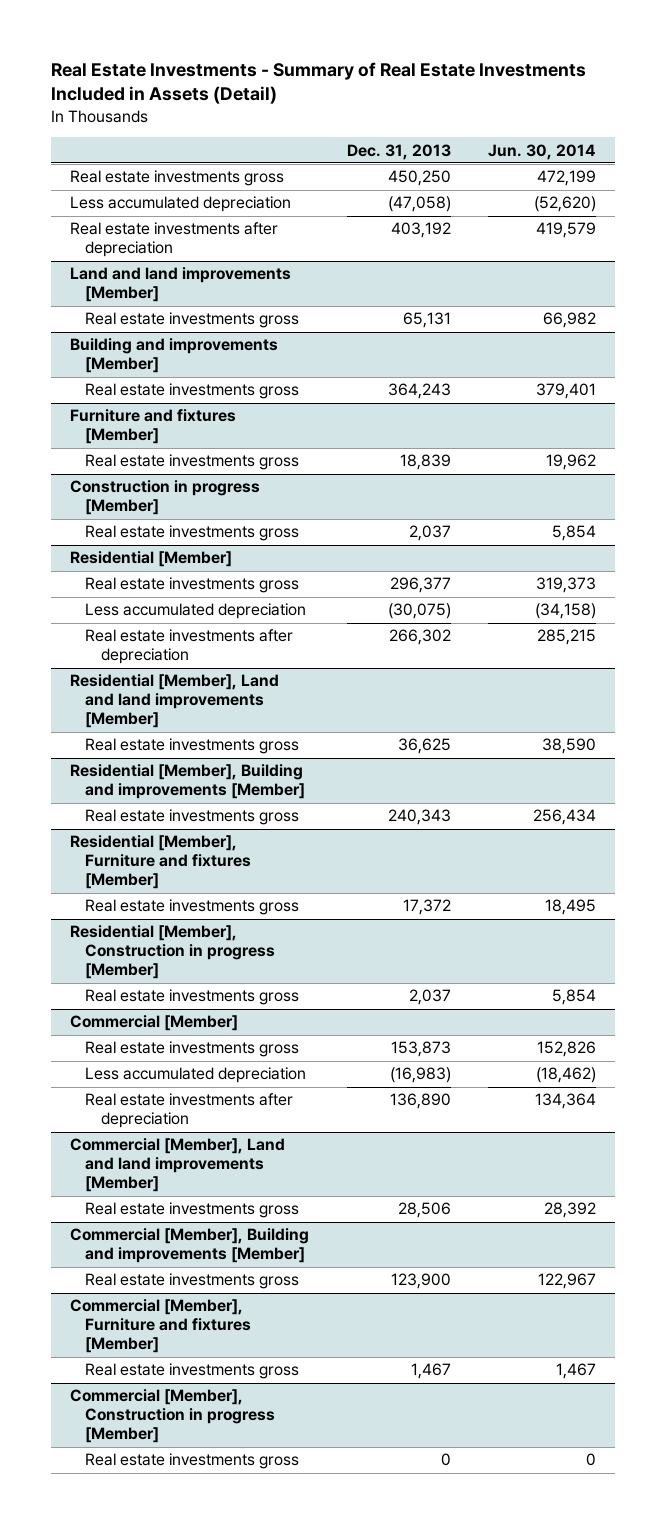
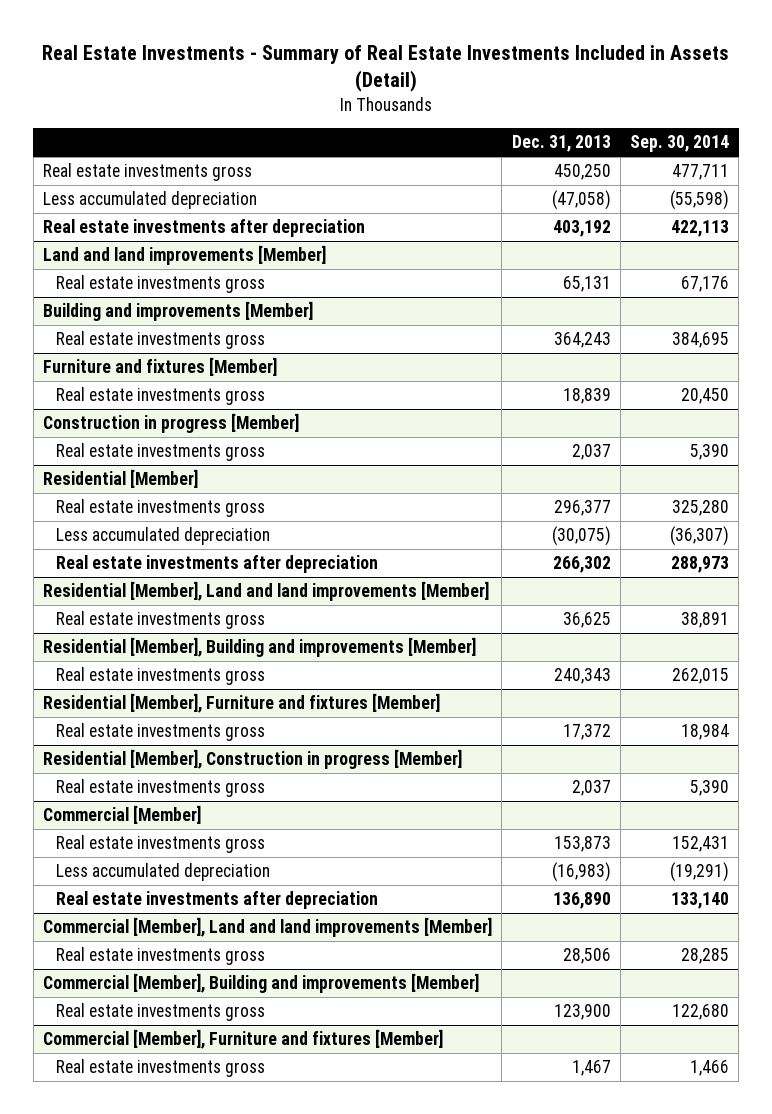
- | Dec. 31, 2013 | Jun. 30, 2014
+ | Dec. 31, 2013 | Sep. 30, 2014
- Commercial [Member], Construction in progress [Member]
- Real estate investments gross | 0 | 0

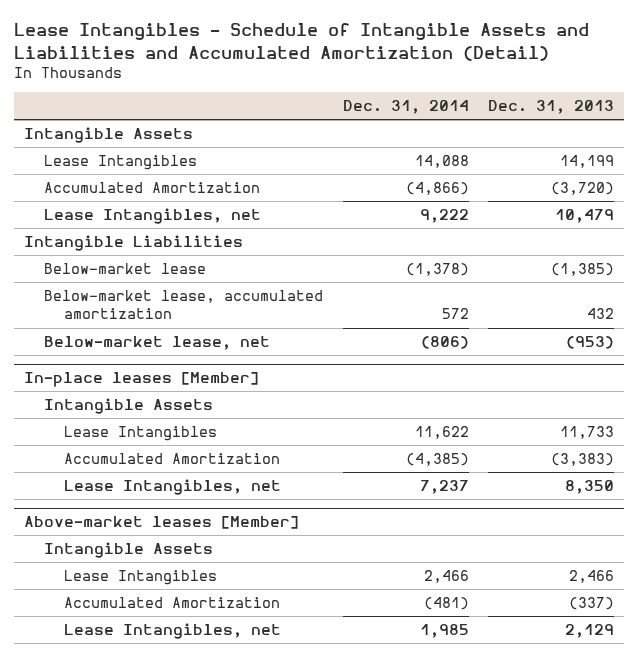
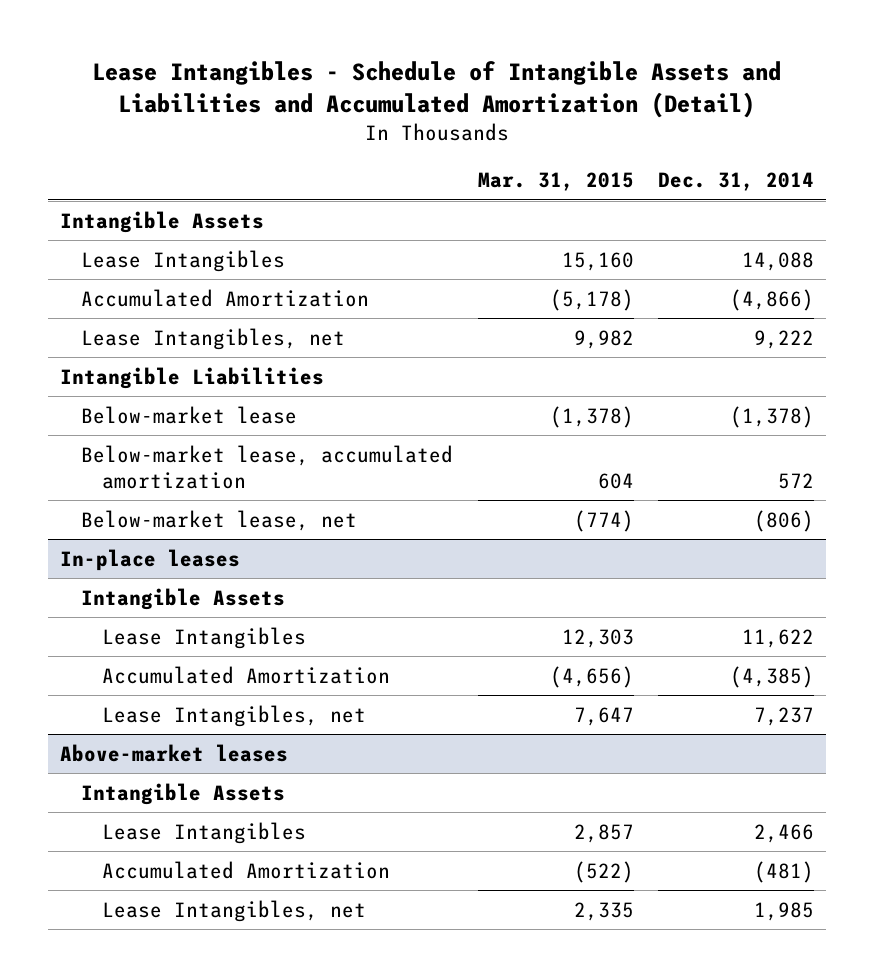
- | Dec. 31, 2014 | Dec. 31, 2013
+ | Mar. 31, 2015 | Dec. 31, 2014
- In-place leases [Member]
+ In-place leases
- Above-market leases [Member]
+ Above-market leases

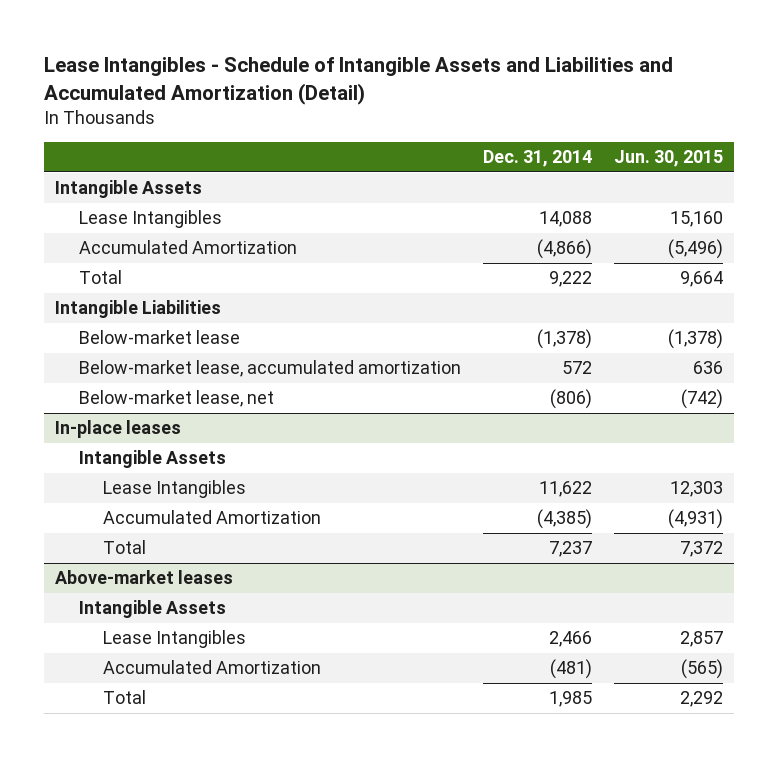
- | Mar. 31, 2015 | Dec. 31, 2014
+ | Dec. 31, 2014 | Jun. 30, 2015
- Lease Intangibles, net | 9,982 | 9,222
+ Total | 9,222 | 9,664
@ In-place leases
- Lease Intangibles, net | 7,647 | 7,237
+ Total | 7,237 | 7,372
@ Above-market leases
- Lease Intangibles, net | 2,335 | 1,985
+ Total | 1,985 | 2,292

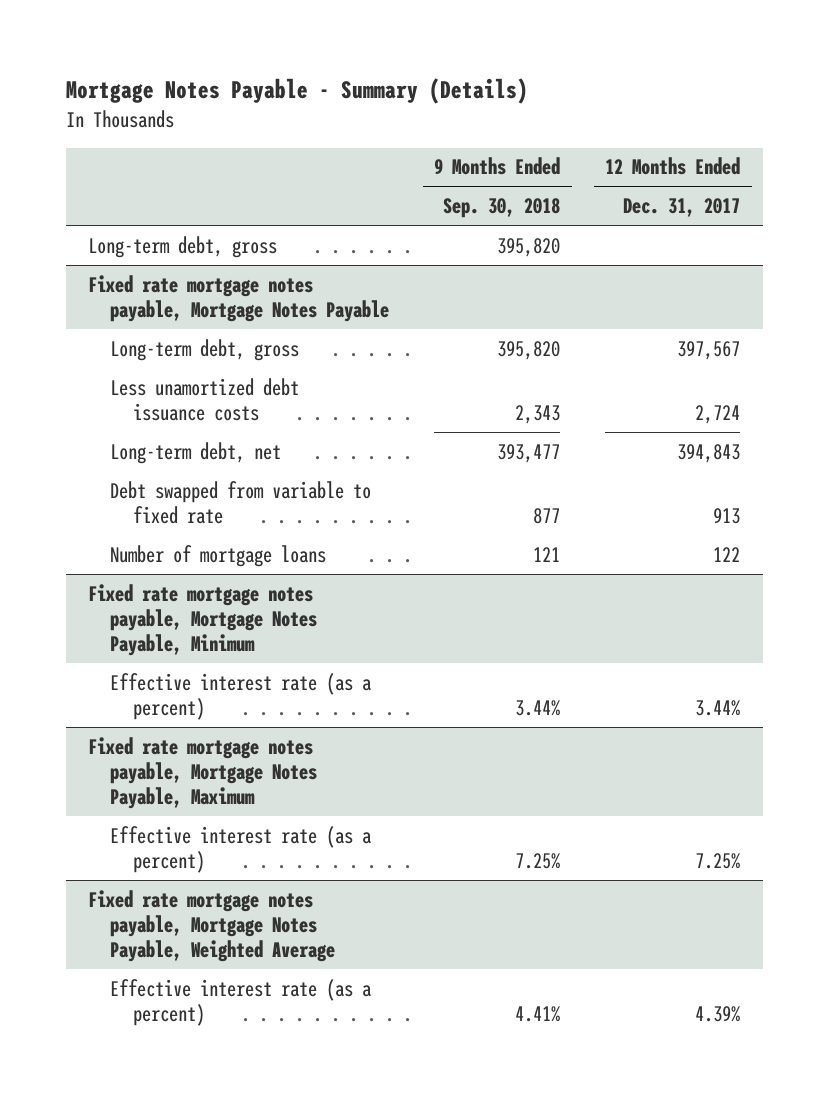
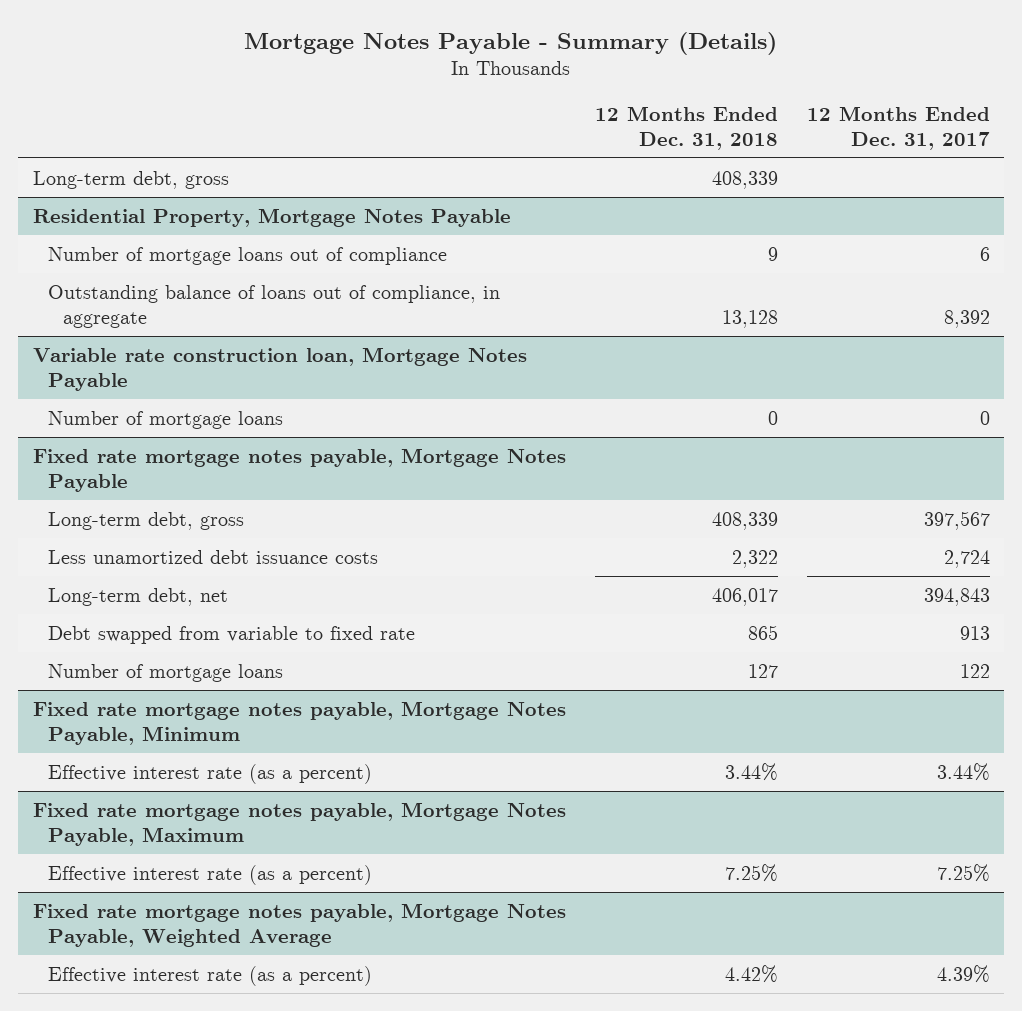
- | 9 Months Ended Sep. 30, 2018 | 12 Months Ended Dec. 31, 2017
+ | 12 Months Ended Dec. 31, 2018 | 12 Months Ended Dec. 31, 2017
+ Residential Property, Mortgage Notes Payable
+ Number of mortgage loans out of compliance | 9 | 6
+ Outstanding balance of loans out of compliance, in aggregate | 13,128 | 8,392
+ Variable rate construction loan, Mortgage Notes Payable
+ Number of mortgage loans | 0 | 0

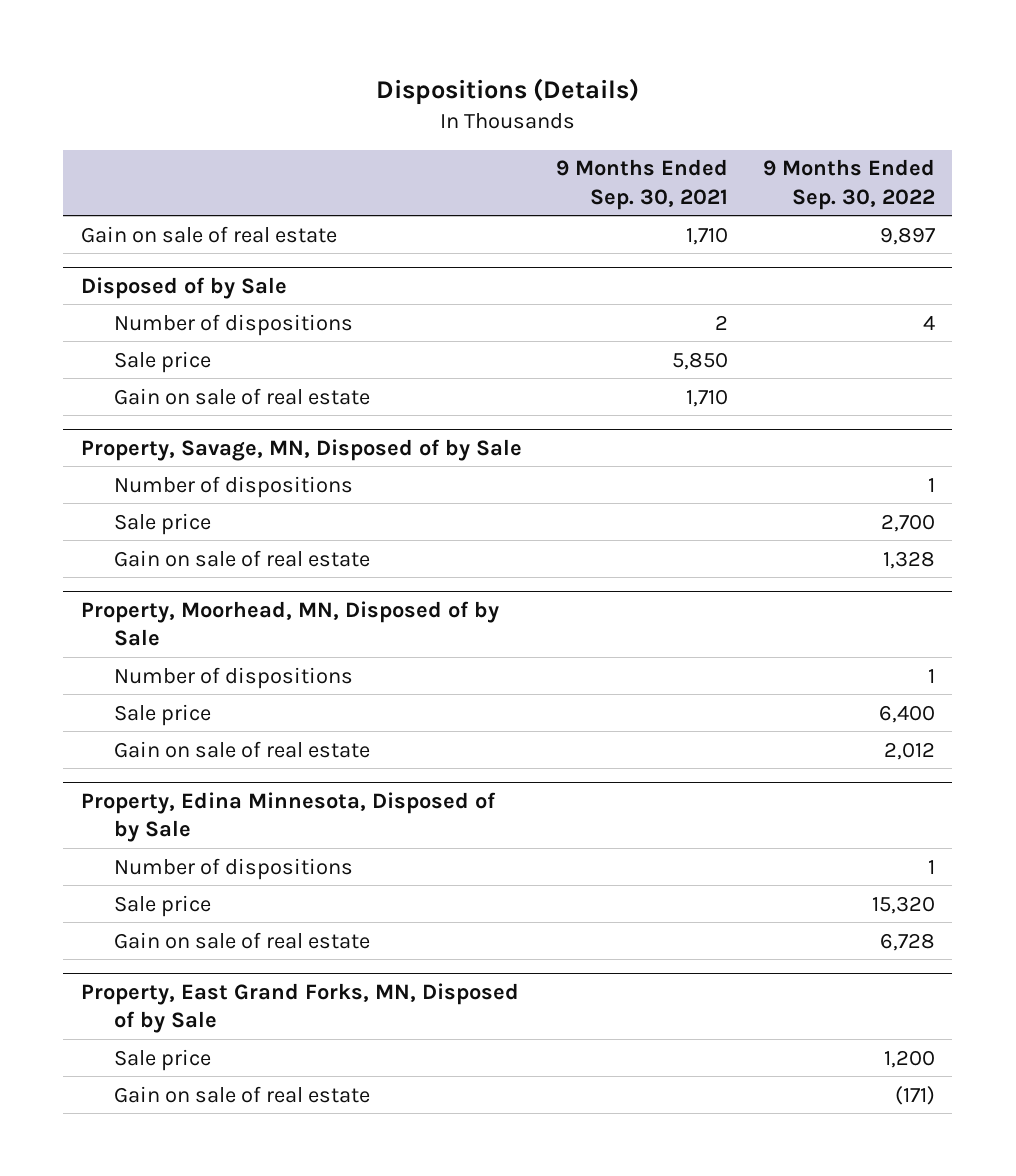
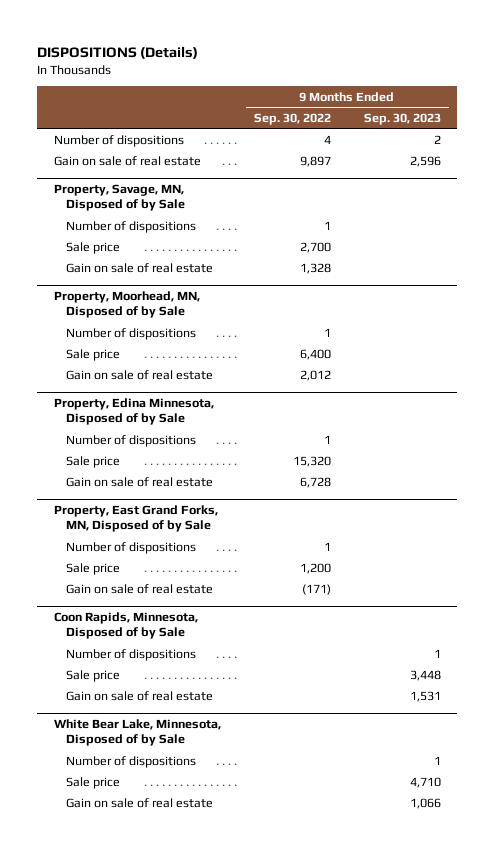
- Dispositions (Details)
+ DISPOSITIONS (Details)
- | 9 Months Ended Sep. 30, 2021 | 9 Months Ended Sep. 30, 2022
+ | 9 Months Ended Sep. 30, 2022 | 9 Months Ended Sep. 30, 2023
- Disposed of by Sale
- Sale price | 5,850 |
- Gain on sale of real estate | 1,710 |
moved down: Gain on sale of real estate | 9,897 | 2,596
@ Property, East Grand Forks, MN, Disposed of by Sale
+ Number of dispositions | 1 |
+ Coon Rapids, Minnesota, Disposed of by Sale
+ Number of dispositions | | 1
+ Sale price | | 3,448
+ Gain on sale of real estate | | 1,531
+ White Bear Lake, Minnesota, Disposed of by Sale
+ Number of dispositions | | 1
+ Sale price | | 4,710
+ Gain on sale of real estate | | 1,066

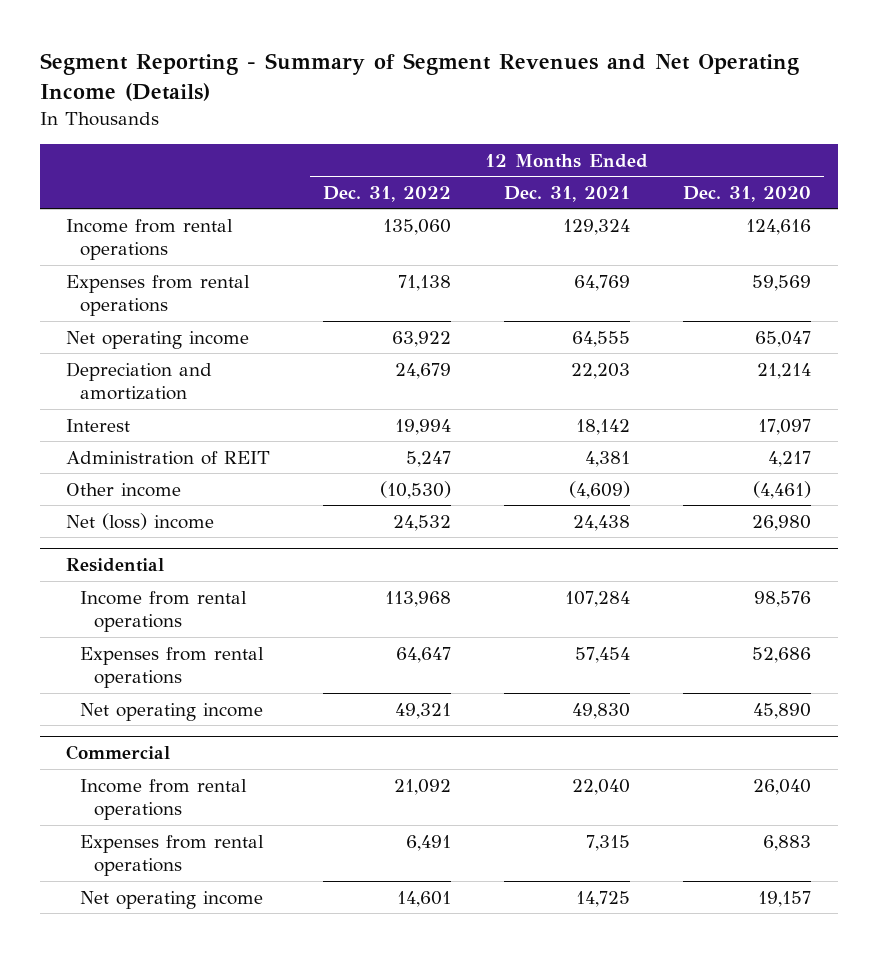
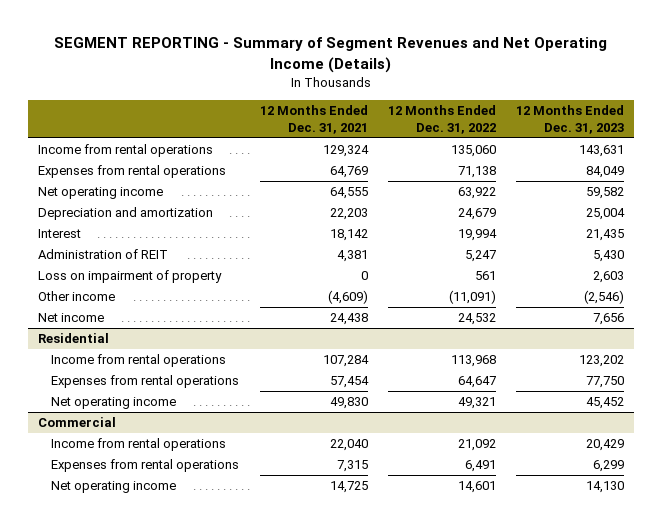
- Segment Reporting - Summary of Segment Revenues and Net Operating Income (Details)
+ SEGMENT REPORTING - Summary of Segment Revenues and Net Operating Income (Details)
- | 12 Months Ended Dec. 31, 2022 | 12 Months Ended Dec. 31, 2021 | 12 Months Ended Dec. 31, 2020
+ | 12 Months Ended Dec. 31, 2021 | 12 Months Ended Dec. 31, 2022 | 12 Months Ended Dec. 31, 2023
- Other income | (10,530) | (4,609) | (4,461)
- Net (loss) income | 24,532 | 24,438 | 26,980
+ Loss on impairment of property | 0 | 561 | 2,603
+ Other income | (4,609) | (11,091) | (2,546)
+ Net income | 24,438 | 24,532 | 7,656

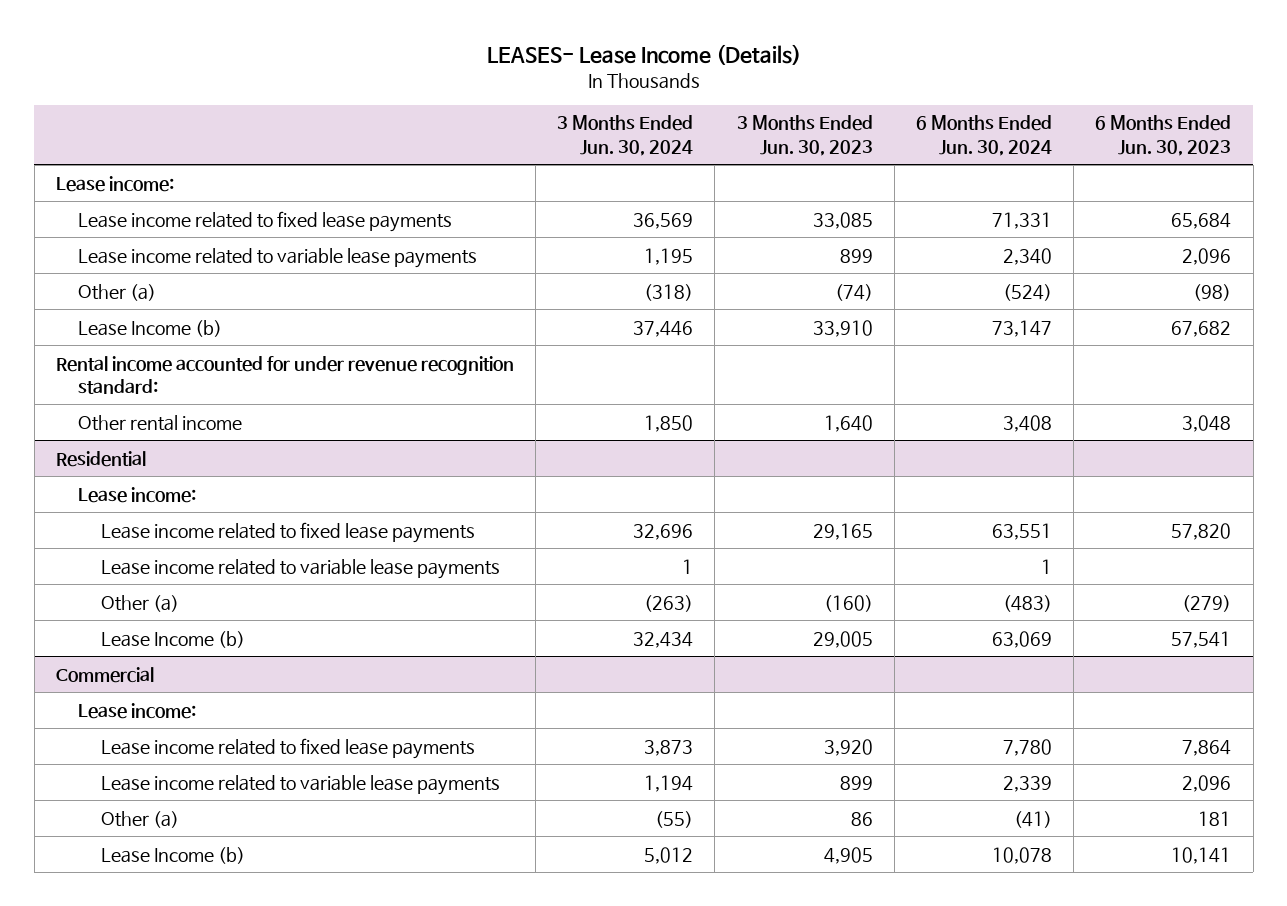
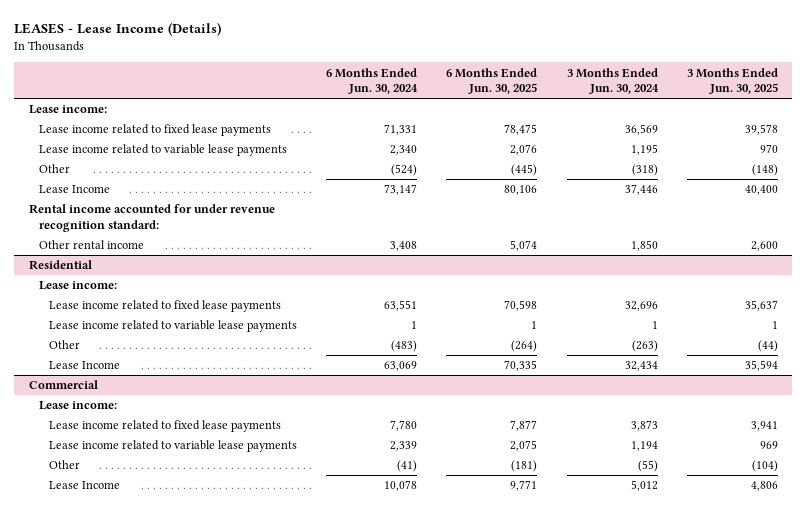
- LEASES- Lease Income (Details)
+ LEASES - Lease Income (Details)
- | 3 Months Ended Jun. 30, 2024 | 3 Months Ended Jun. 30, 2023 | 6 Months Ended Jun. 30, 2024 | 6 Months Ended Jun. 30, 2023
+ | 6 Months Ended Jun. 30, 2024 | 6 Months Ended Jun. 30, 2025 | 3 Months Ended Jun. 30, 2024 | 3 Months Ended Jun. 30, 2025
- Other (a) | (318) | (74) | (524) | (98)
- Lease Income (b) | 37,446 | 33,910 | 73,147 | 67,682
+ Other | (524) | (445) | (318) | (148)
+ Lease Income | 73,147 | 80,106 | 37,446 | 40,400
@ Residential
- Other (a) | (263) | (160) | (483) | (279)
- Lease Income (b) | 32,434 | 29,005 | 63,069 | 57,541
+ Other | (483) | (264) | (263) | (44)
+ Lease Income | 63,069 | 70,335 | 32,434 | 35,594
@ Commercial
- Other (a) | (55) | 86 | (41) | 181
- Lease Income (b) | 5,012 | 4,905 | 10,078 | 10,141
+ Other | (41) | (181) | (55) | (104)
+ Lease Income | 10,078 | 9,771 | 5,012 | 4,806

